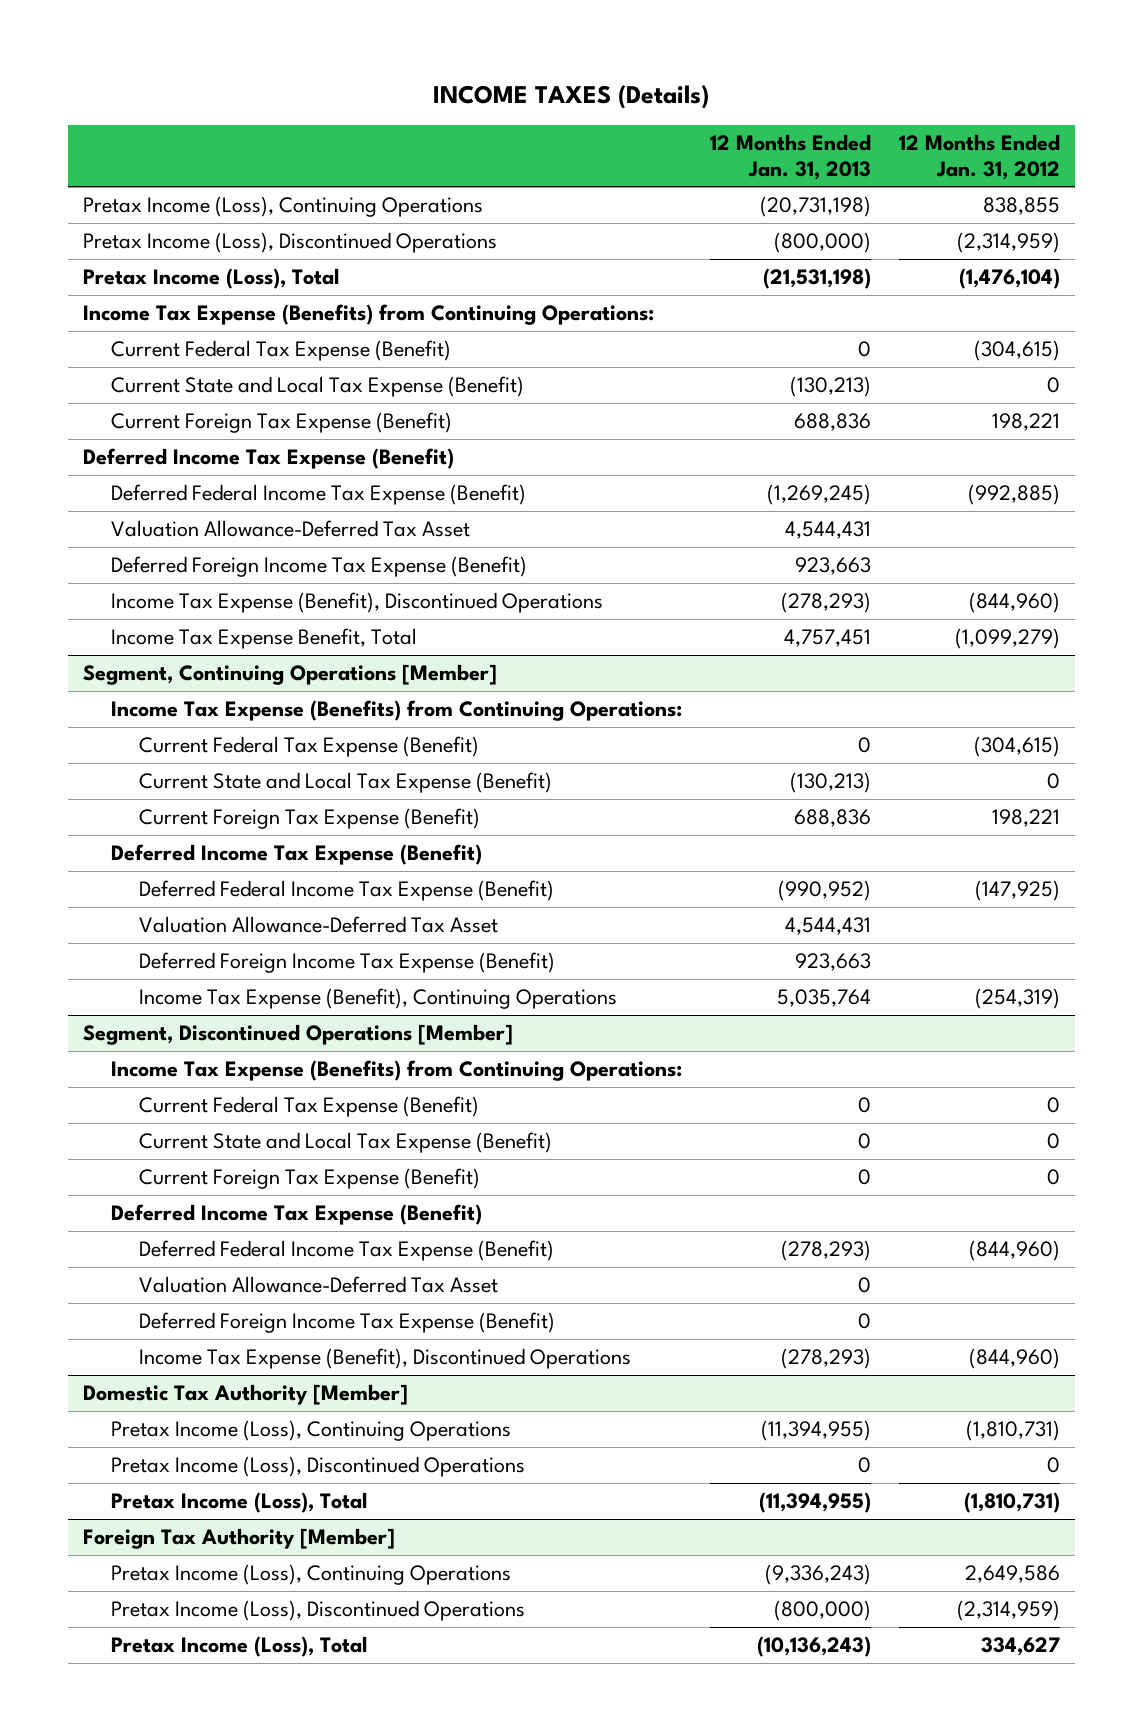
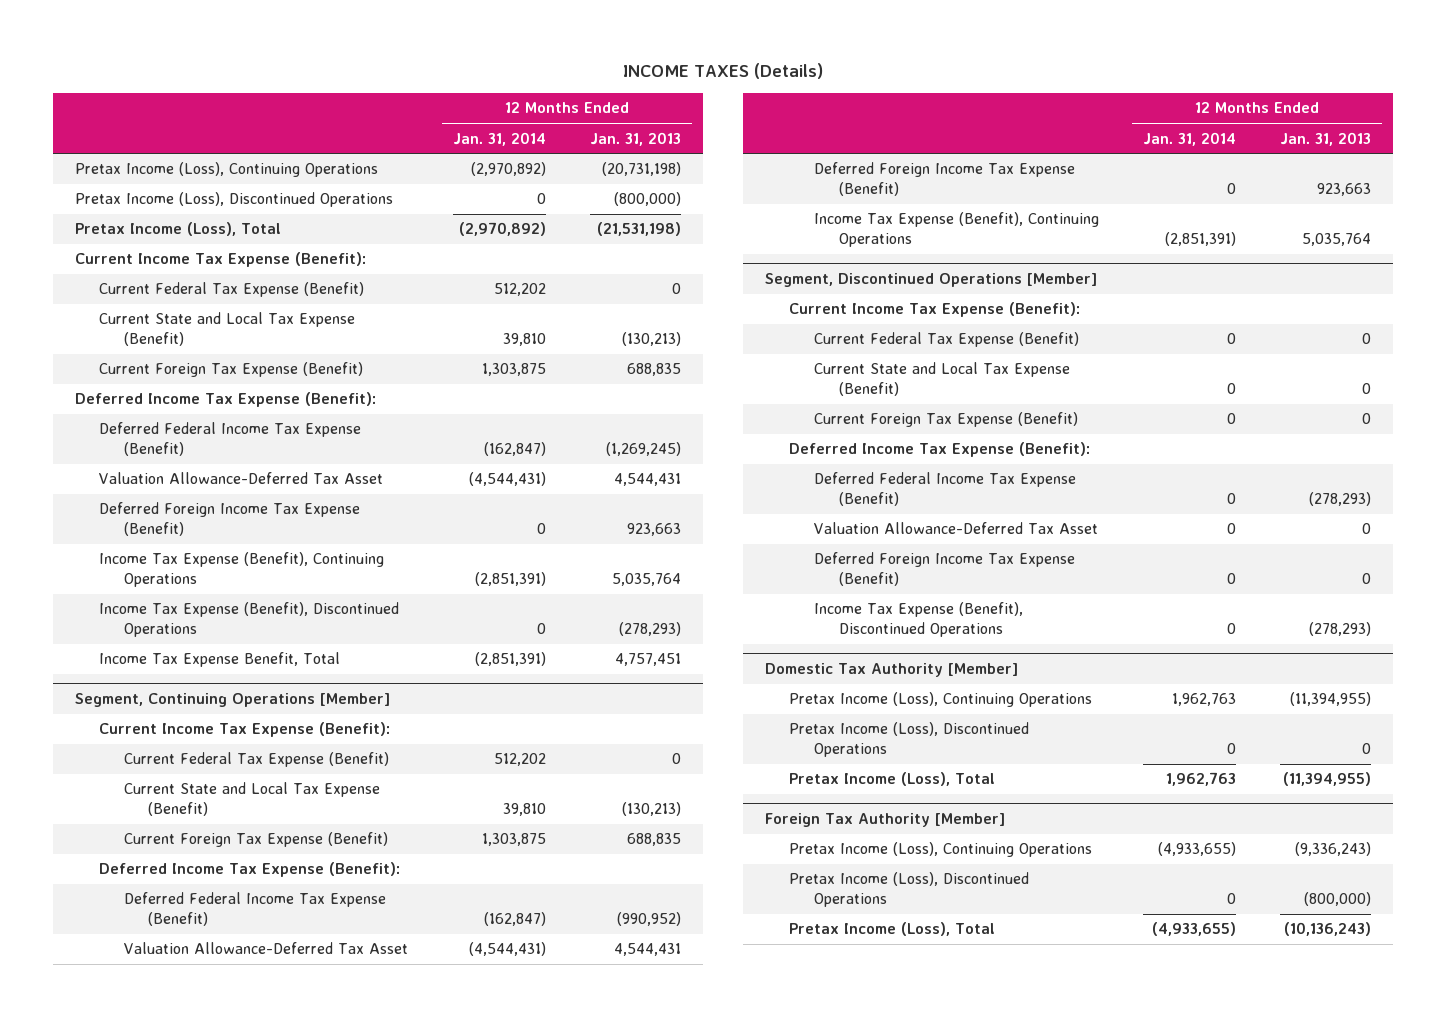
- | 12 Months Ended Jan. 31, 2013 | 12 Months Ended Jan. 31, 2012
+ | 12 Months Ended Jan. 31, 2014 | 12 Months Ended Jan. 31, 2013
- Income Tax Expense (Benefits) from Continuing Operations:
+ Current Income Tax Expense (Benefit):
- Current Foreign Tax Expense (Benefit) | 688,836 | 198,221
- Deferred Income Tax Expense (Benefit)
+ Current Foreign Tax Expense (Benefit) | 1,303,875 | 688,835
+ Deferred Income Tax Expense (Benefit):
+ Income Tax Expense (Benefit), Continuing Operations | (2,851,391) | 5,035,764
@ Segment, Continuing Operations [Member]
- Income Tax Expense (Benefits) from Continuing Operations:
+ Current Income Tax Expense (Benefit):
- Current Foreign Tax Expense (Benefit) | 688,836 | 198,221
- Deferred Income Tax Expense (Benefit)
+ Current Foreign Tax Expense (Benefit) | 1,303,875 | 688,835
+ Deferred Income Tax Expense (Benefit):
@ Segment, Discontinued Operations [Member]
- Income Tax Expense (Benefits) from Continuing Operations:
+ Current Income Tax Expense (Benefit):
- Deferred Income Tax Expense (Benefit)
+ Deferred Income Tax Expense (Benefit):

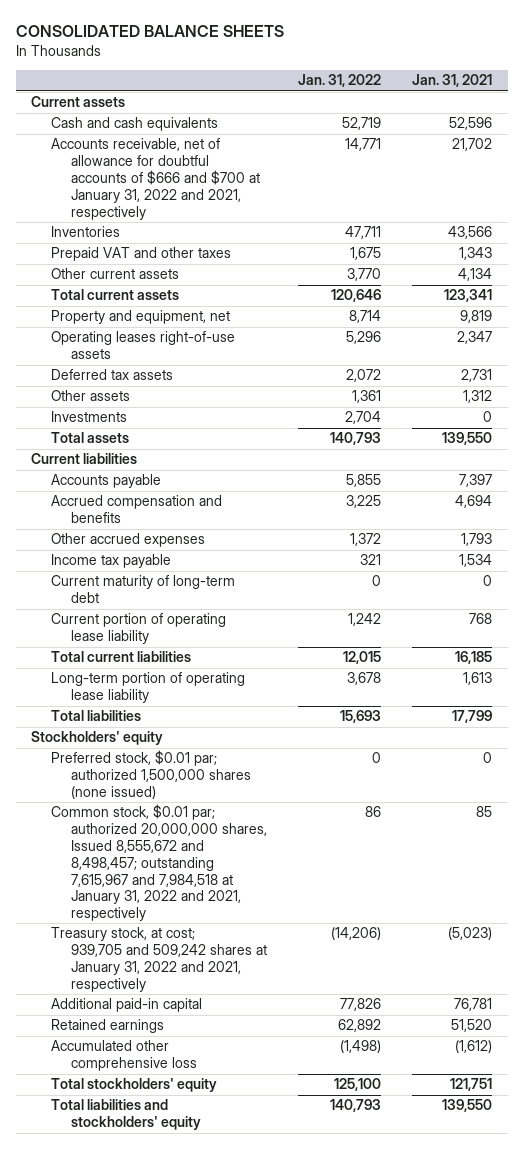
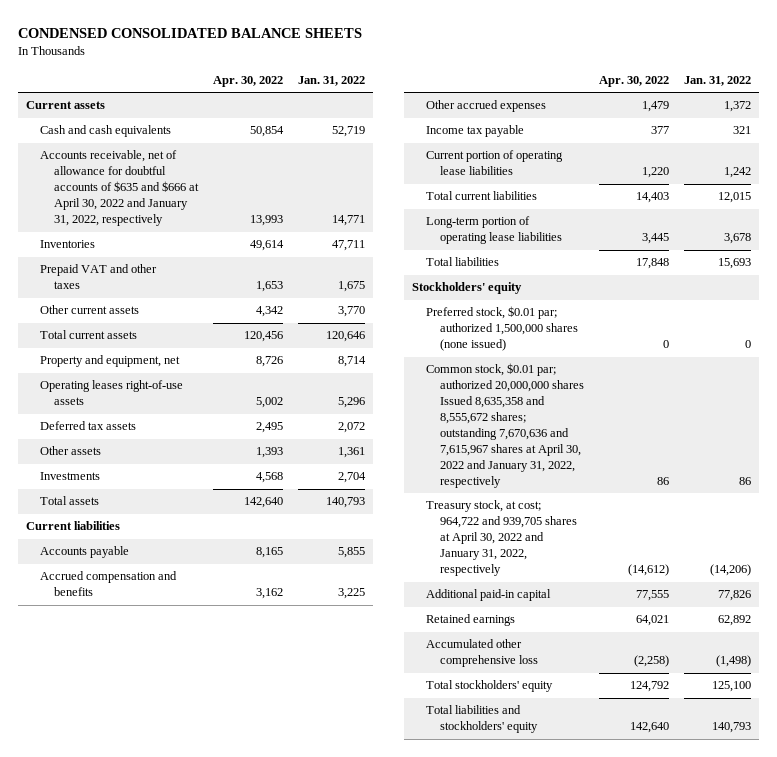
- CONSOLIDATED BALANCE SHEETS
+ CONDENSED CONSOLIDATED BALANCE SHEETS
- | Jan. 31, 2022 | Jan. 31, 2021
+ | Apr. 30, 2022 | Jan. 31, 2022
- Accounts receivable, net of allowance for doubtful accounts of $666 and $700 at January 31, 2022 and 2021, respectively | 14,771 | 21,702
+ Accounts receivable, net of allowance for doubtful accounts of $635 and $666 at April 30, 2022 and January 31, 2022, respectively | 13,993 | 14,771
- Current maturity of long-term debt | 0 | 0
- Current portion of operating lease liability | 1,242 | 768
+ Current portion of operating lease liabilities | 1,220 | 1,242
- Long-term portion of operating lease liability | 3,678 | 1,613
+ Long-term portion of operating lease liabilities | 3,445 | 3,678
- Common stock, $0.01 par; authorized 20,000,000 shares, Issued 8,555,672 and 8,498,457; outstanding 7,615,967 and 7,984,518 at January 31, 2022 and 2021, respectively | 86 | 85
- Treasury stock, at cost; 939,705 and 509,242 shares at January 31, 2022 and 2021, respectively | (14,206) | (5,023)
+ Common stock, $0.01 par; authorized 20,000,000 shares Issued 8,635,358 and 8,555,672 shares; outstanding 7,670,636 and 7,615,967 shares at April 30, 2022 and January 31, 2022, respectively | 86 | 86
+ Treasury stock, at cost; 964,722 and 939,705 shares at April 30, 2022 and January 31, 2022, respectively | (14,612) | (14,206)

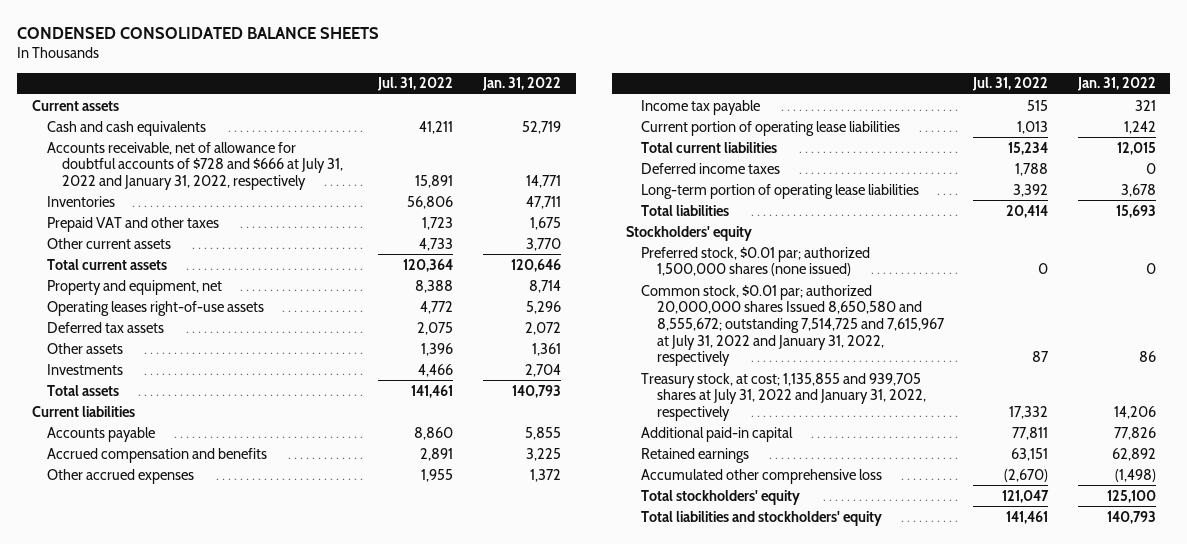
- | Apr. 30, 2022 | Jan. 31, 2022
+ | Jul. 31, 2022 | Jan. 31, 2022
- Accounts receivable, net of allowance for doubtful accounts of $635 and $666 at April 30, 2022 and January 31, 2022, respectively | 13,993 | 14,771
+ Accounts receivable, net of allowance for doubtful accounts of $728 and $666 at July 31, 2022 and January 31, 2022, respectively | 15,891 | 14,771
+ Deferred income taxes | 1,788 | 0
- Common stock, $0.01 par; authorized 20,000,000 shares Issued 8,635,358 and 8,555,672 shares; outstanding 7,670,636 and 7,615,967 shares at April 30, 2022 and January 31, 2022, respectively | 86 | 86
- Treasury stock, at cost; 964,722 and 939,705 shares at April 30, 2022 and January 31, 2022, respectively | (14,612) | (14,206)
+ Common stock, $0.01 par; authorized 20,000,000 shares Issued 8,650,580 and 8,555,672; outstanding 7,514,725 and 7,615,967 at July 31, 2022 and January 31, 2022, respectively | 87 | 86
+ Treasury stock, at cost; 1,135,855 and 939,705 shares at July 31, 2022 and January 31, 2022, respectively | 17,332 | 14,206

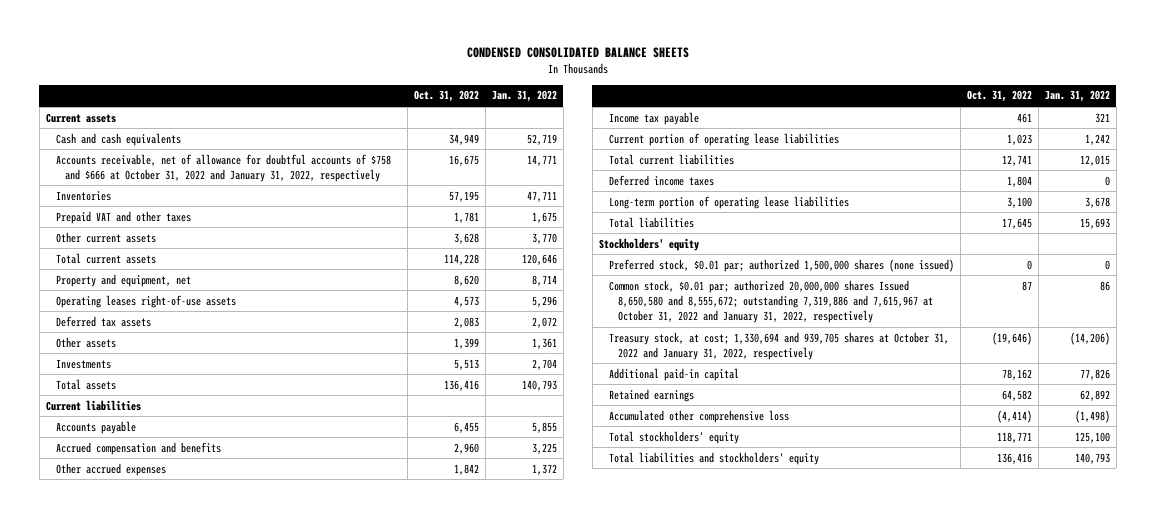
- | Jul. 31, 2022 | Jan. 31, 2022
+ | Oct. 31, 2022 | Jan. 31, 2022
- Accounts receivable, net of allowance for doubtful accounts of $728 and $666 at July 31, 2022 and January 31, 2022, respectively | 15,891 | 14,771
+ Accounts receivable, net of allowance for doubtful accounts of $758 and $666 at October 31, 2022 and January 31, 2022, respectively | 16,675 | 14,771
- Common stock, $0.01 par; authorized 20,000,000 shares Issued 8,650,580 and 8,555,672; outstanding 7,514,725 and 7,615,967 at July 31, 2022 and January 31, 2022, respectively | 87 | 86
- Treasury stock, at cost; 1,135,855 and 939,705 shares at July 31, 2022 and January 31, 2022, respectively | 17,332 | 14,206
+ Common stock, $0.01 par; authorized 20,000,000 shares Issued 8,650,580 and 8,555,672; outstanding 7,319,886 and 7,615,967 at October 31, 2022 and January 31, 2022, respectively | 87 | 86
+ Treasury stock, at cost; 1,330,694 and 939,705 shares at October 31, 2022 and January 31, 2022, respectively | (19,646) | (14,206)

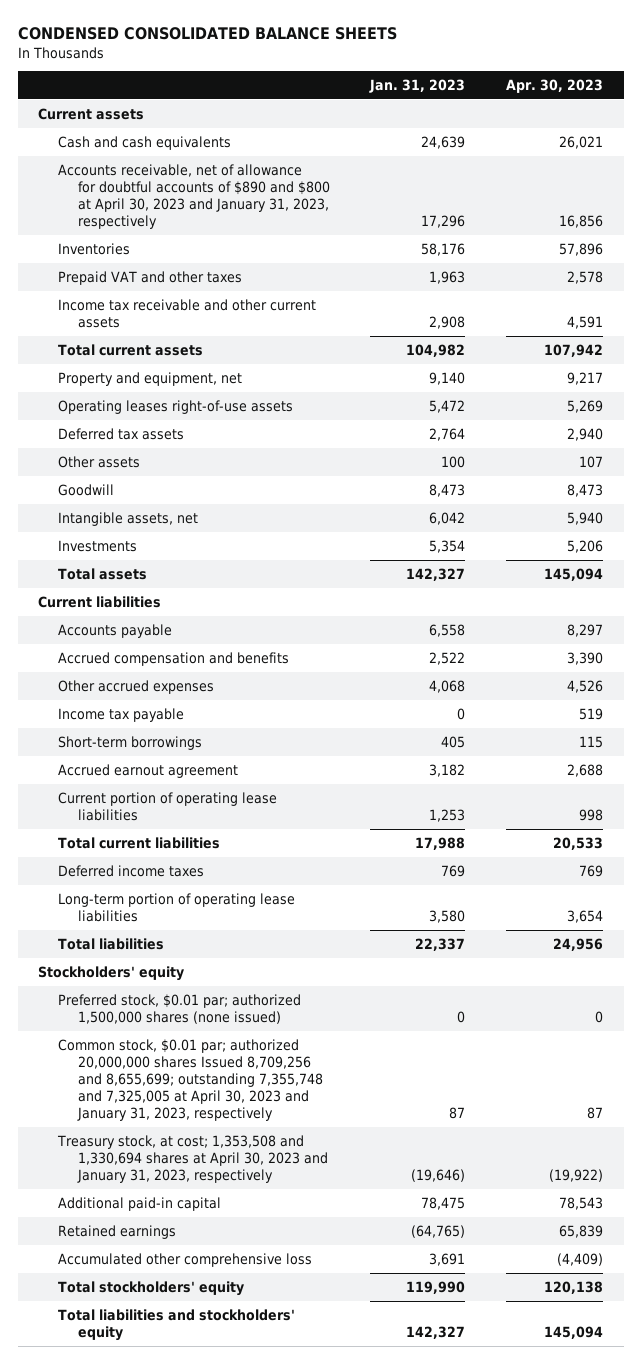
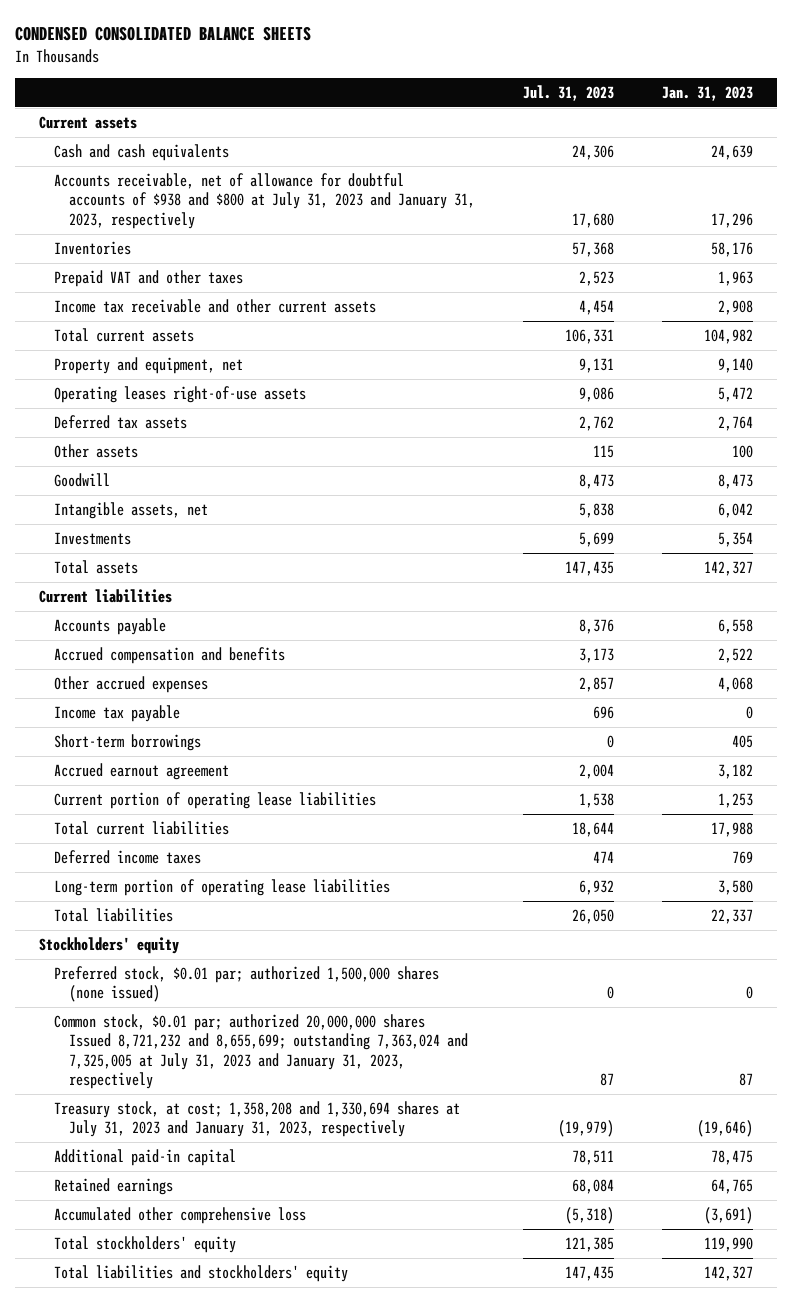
- | Jan. 31, 2023 | Apr. 30, 2023
+ | Jul. 31, 2023 | Jan. 31, 2023
- Accounts receivable, net of allowance for doubtful accounts of $890 and $800 at April 30, 2023 and January 31, 2023, respectively | 17,296 | 16,856
+ Accounts receivable, net of allowance for doubtful accounts of $938 and $800 at July 31, 2023 and January 31, 2023, respectively | 17,680 | 17,296
- Common stock, $0.01 par; authorized 20,000,000 shares Issued 8,709,256 and 8,655,699; outstanding 7,355,748 and 7,325,005 at April 30, 2023 and January 31, 2023, respectively | 87 | 87
- Treasury stock, at cost; 1,353,508 and 1,330,694 shares at April 30, 2023 and January 31, 2023, respectively | (19,646) | (19,922)
+ Common stock, $0.01 par; authorized 20,000,000 shares Issued 8,721,232 and 8,655,699; outstanding 7,363,024 and 7,325,005 at July 31, 2023 and January 31, 2023, respectively | 87 | 87
+ Treasury stock, at cost; 1,358,208 and 1,330,694 shares at July 31, 2023 and January 31, 2023, respectively | (19,979) | (19,646)
- Retained earnings | (64,765) | 65,839
- Accumulated other comprehensive loss | 3,691 | (4,409)
+ Retained earnings | 68,084 | 64,765
+ Accumulated other comprehensive loss | (5,318) | (3,691)

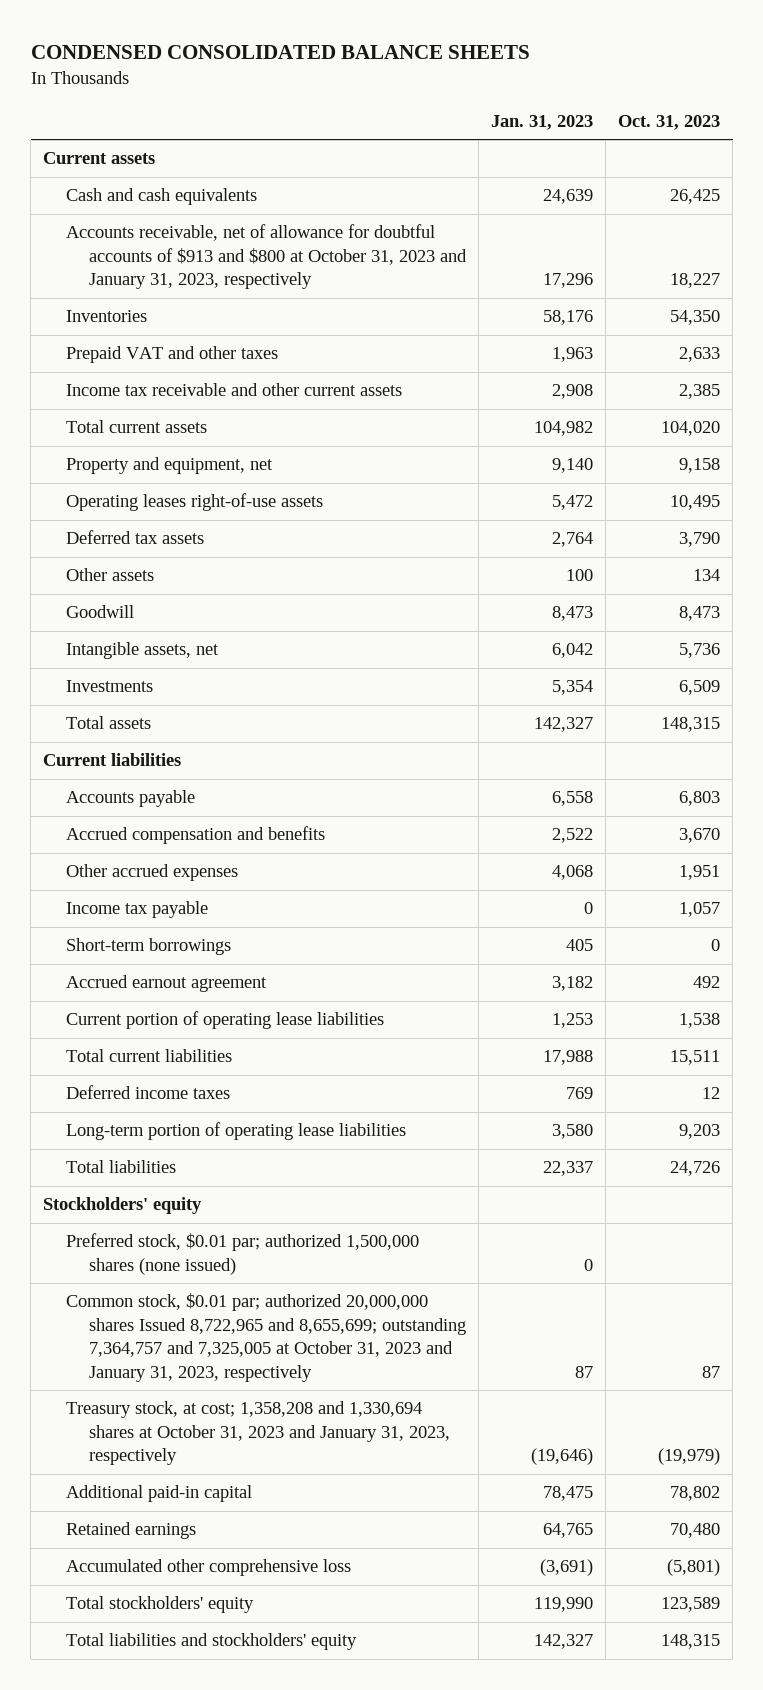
- | Jul. 31, 2023 | Jan. 31, 2023
+ | Jan. 31, 2023 | Oct. 31, 2023
- Accounts receivable, net of allowance for doubtful accounts of $938 and $800 at July 31, 2023 and January 31, 2023, respectively | 17,680 | 17,296
+ Accounts receivable, net of allowance for doubtful accounts of $913 and $800 at October 31, 2023 and January 31, 2023, respectively | 17,296 | 18,227
- Common stock, $0.01 par; authorized 20,000,000 shares Issued 8,721,232 and 8,655,699; outstanding 7,363,024 and 7,325,005 at July 31, 2023 and January 31, 2023, respectively | 87 | 87
- Treasury stock, at cost; 1,358,208 and 1,330,694 shares at July 31, 2023 and January 31, 2023, respectively | (19,979) | (19,646)
+ Common stock, $0.01 par; authorized 20,000,000 shares Issued 8,722,965 and 8,655,699; outstanding 7,364,757 and 7,325,005 at October 31, 2023 and January 31, 2023, respectively | 87 | 87
+ Treasury stock, at cost; 1,358,208 and 1,330,694 shares at October 31, 2023 and January 31, 2023, respectively | (19,646) | (19,979)

